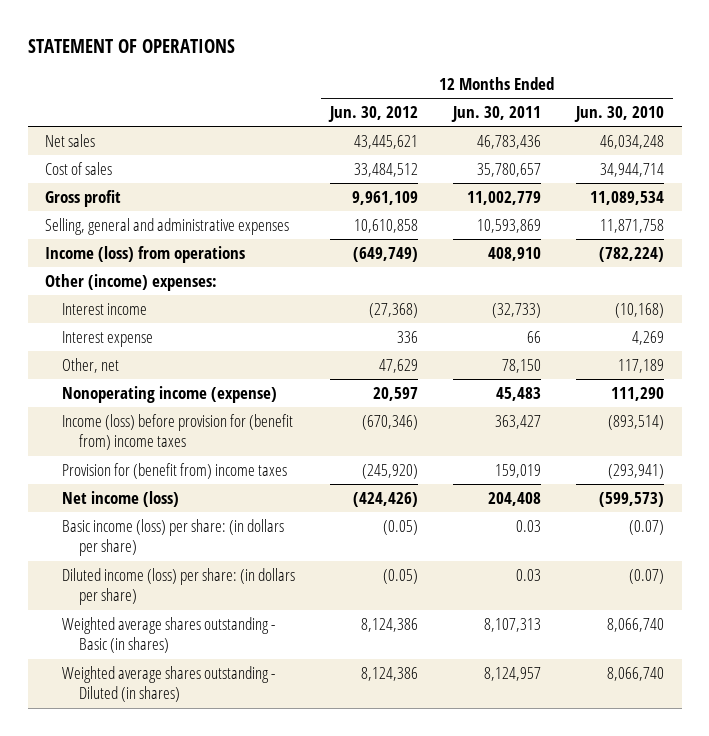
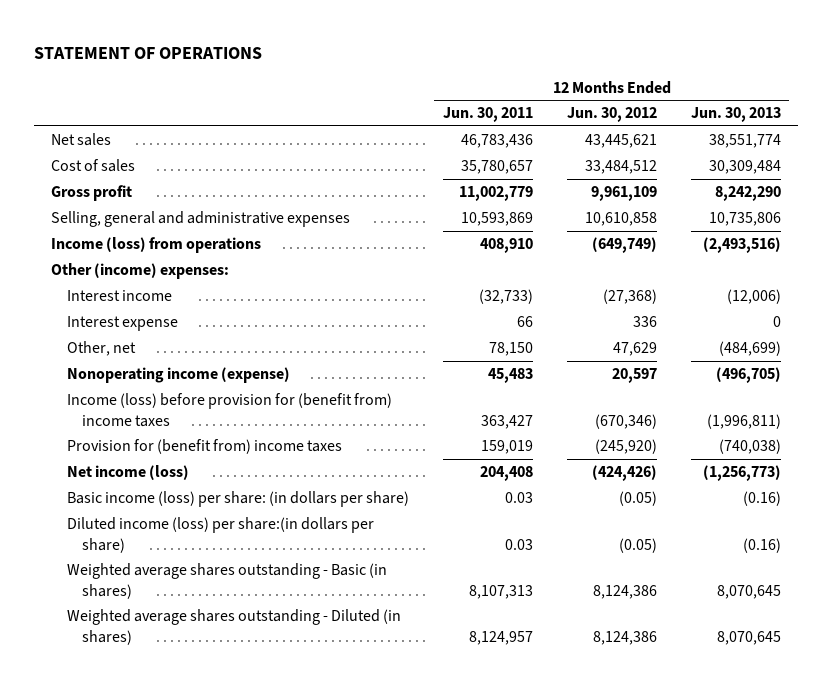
- | 12 Months Ended Jun. 30, 2012 | 12 Months Ended Jun. 30, 2011 | 12 Months Ended Jun. 30, 2010
+ | 12 Months Ended Jun. 30, 2011 | 12 Months Ended Jun. 30, 2012 | 12 Months Ended Jun. 30, 2013
- Diluted income (loss) per share: (in dollars per share) | (0.05) | 0.03 | (0.07)
+ Diluted income (loss) per share:(in dollars per share) | 0.03 | (0.05) | (0.16)

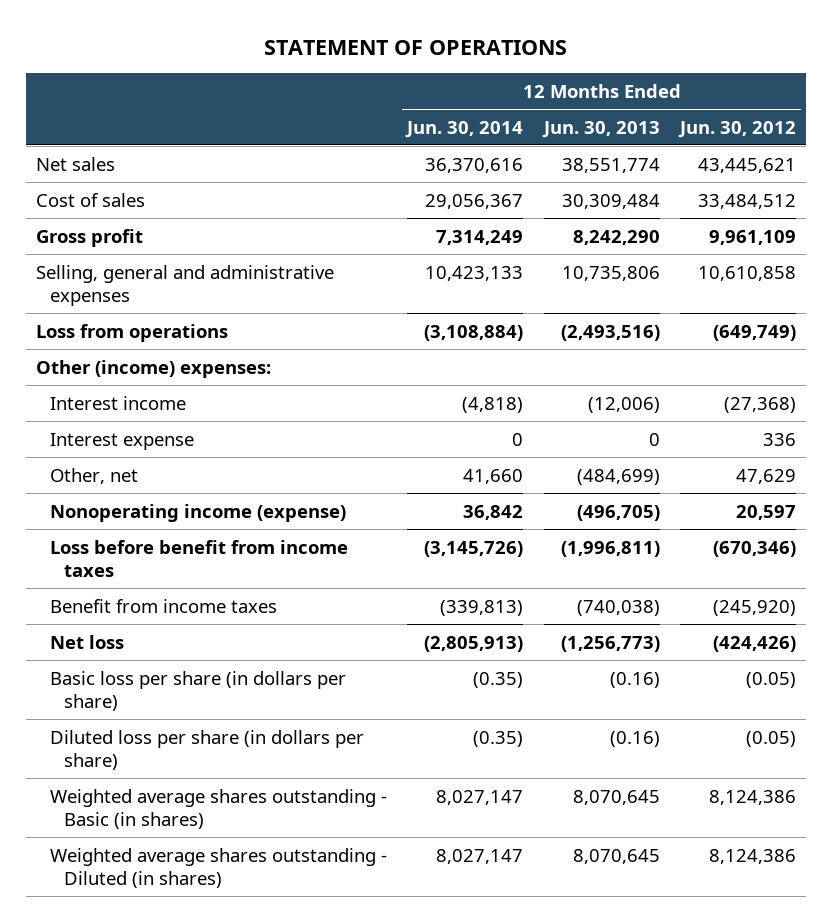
- | 12 Months Ended Jun. 30, 2011 | 12 Months Ended Jun. 30, 2012 | 12 Months Ended Jun. 30, 2013
+ | 12 Months Ended Jun. 30, 2014 | 12 Months Ended Jun. 30, 2013 | 12 Months Ended Jun. 30, 2012
- Income (loss) from operations | 408,910 | (649,749) | (2,493,516)
+ Loss from operations | (3,108,884) | (2,493,516) | (649,749)
- Income (loss) before provision for (benefit from) income taxes | 363,427 | (670,346) | (1,996,811)
- Provision for (benefit from) income taxes | 159,019 | (245,920) | (740,038)
- Net income (loss) | 204,408 | (424,426) | (1,256,773)
- Basic income (loss) per share: (in dollars per share) | 0.03 | (0.05) | (0.16)
- Diluted income (loss) per share:(in dollars per share) | 0.03 | (0.05) | (0.16)
+ Loss before benefit from income taxes | (3,145,726) | (1,996,811) | (670,346)
+ Benefit from income taxes | (339,813) | (740,038) | (245,920)
+ Net loss | (2,805,913) | (1,256,773) | (424,426)
+ Basic loss per share (in dollars per share) | (0.35) | (0.16) | (0.05)
+ Diluted loss per share (in dollars per share) | (0.35) | (0.16) | (0.05)

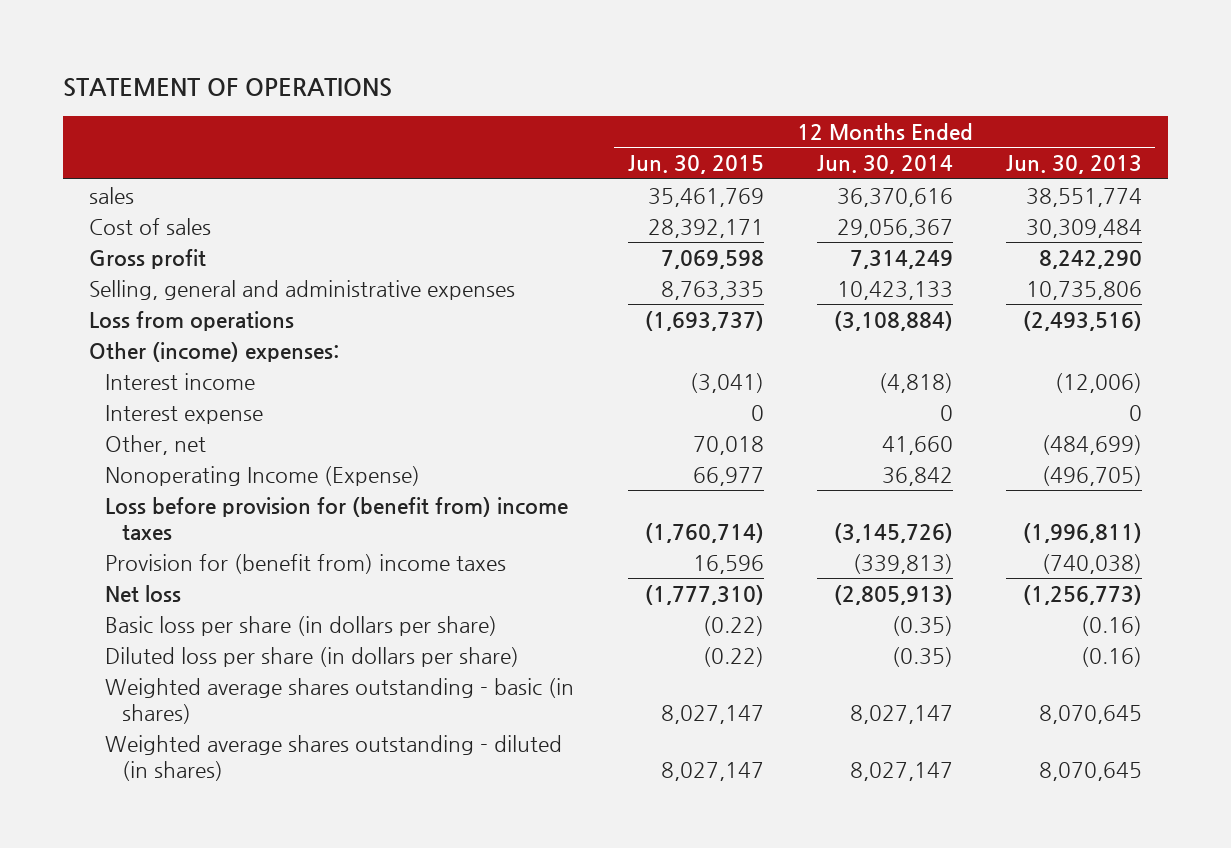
- | 12 Months Ended Jun. 30, 2014 | 12 Months Ended Jun. 30, 2013 | 12 Months Ended Jun. 30, 2012
+ | 12 Months Ended Jun. 30, 2015 | 12 Months Ended Jun. 30, 2014 | 12 Months Ended Jun. 30, 2013
- Net sales | 36,370,616 | 38,551,774 | 43,445,621
+ sales | 35,461,769 | 36,370,616 | 38,551,774
- Nonoperating income (expense) | 36,842 | (496,705) | 20,597
- Loss before benefit from income taxes | (3,145,726) | (1,996,811) | (670,346)
- Benefit from income taxes | (339,813) | (740,038) | (245,920)
+ Nonoperating Income (Expense) | 66,977 | 36,842 | (496,705)
+ Loss before provision for (benefit from) income taxes | (1,760,714) | (3,145,726) | (1,996,811)
+ Provision for (benefit from) income taxes | 16,596 | (339,813) | (740,038)
- Weighted average shares outstanding - Basic (in shares) | 8,027,147 | 8,070,645 | 8,124,386
- Weighted average shares outstanding - Diluted (in shares) | 8,027,147 | 8,070,645 | 8,124,386
+ Weighted average shares outstanding - basic (in shares) | 8,027,147 | 8,027,147 | 8,070,645
+ Weighted average shares outstanding - diluted (in shares) | 8,027,147 | 8,027,147 | 8,070,645

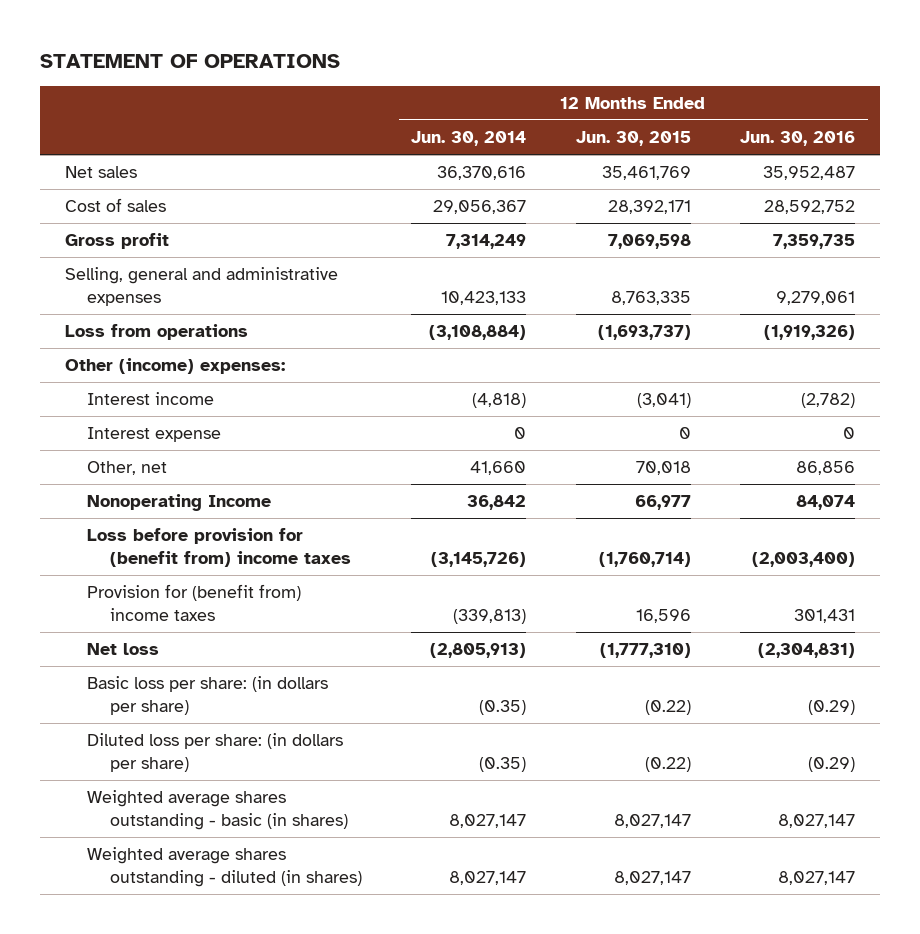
- | 12 Months Ended Jun. 30, 2015 | 12 Months Ended Jun. 30, 2014 | 12 Months Ended Jun. 30, 2013
+ | 12 Months Ended Jun. 30, 2014 | 12 Months Ended Jun. 30, 2015 | 12 Months Ended Jun. 30, 2016
- sales | 35,461,769 | 36,370,616 | 38,551,774
+ Net sales | 36,370,616 | 35,461,769 | 35,952,487
- Nonoperating Income (Expense) | 66,977 | 36,842 | (496,705)
+ Nonoperating Income | 36,842 | 66,977 | 84,074
- Basic loss per share (in dollars per share) | (0.22) | (0.35) | (0.16)
- Diluted loss per share (in dollars per share) | (0.22) | (0.35) | (0.16)
+ Basic loss per share: (in dollars per share) | (0.35) | (0.22) | (0.29)
+ Diluted loss per share: (in dollars per share) | (0.35) | (0.22) | (0.29)

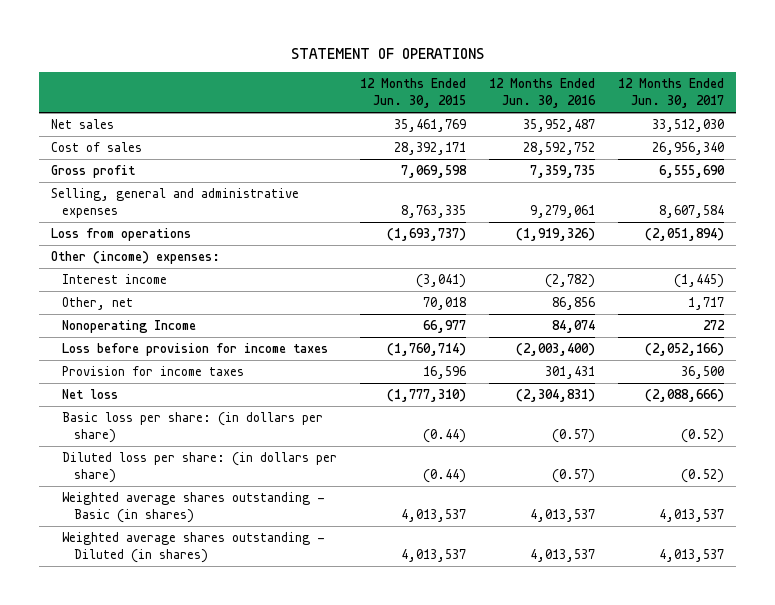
- | 12 Months Ended Jun. 30, 2014 | 12 Months Ended Jun. 30, 2015 | 12 Months Ended Jun. 30, 2016
+ | 12 Months Ended Jun. 30, 2015 | 12 Months Ended Jun. 30, 2016 | 12 Months Ended Jun. 30, 2017
- Interest expense | 0 | 0 | 0
- Loss before provision for (benefit from) income taxes | (3,145,726) | (1,760,714) | (2,003,400)
- Provision for (benefit from) income taxes | (339,813) | 16,596 | 301,431
+ Loss before provision for income taxes | (1,760,714) | (2,003,400) | (2,052,166)
+ Provision for income taxes | 16,596 | 301,431 | 36,500
- Basic loss per share: (in dollars per share) | (0.35) | (0.22) | (0.29)
- Diluted loss per share: (in dollars per share) | (0.35) | (0.22) | (0.29)
- Weighted average shares outstanding - basic (in shares) | 8,027,147 | 8,027,147 | 8,027,147
- Weighted average shares outstanding - diluted (in shares) | 8,027,147 | 8,027,147 | 8,027,147
+ Basic loss per share: (in dollars per share) | (0.44) | (0.57) | (0.52)
+ Diluted loss per share: (in dollars per share) | (0.44) | (0.57) | (0.52)
+ Weighted average shares outstanding - Basic (in shares) | 4,013,537 | 4,013,537 | 4,013,537
+ Weighted average shares outstanding - Diluted (in shares) | 4,013,537 | 4,013,537 | 4,013,537

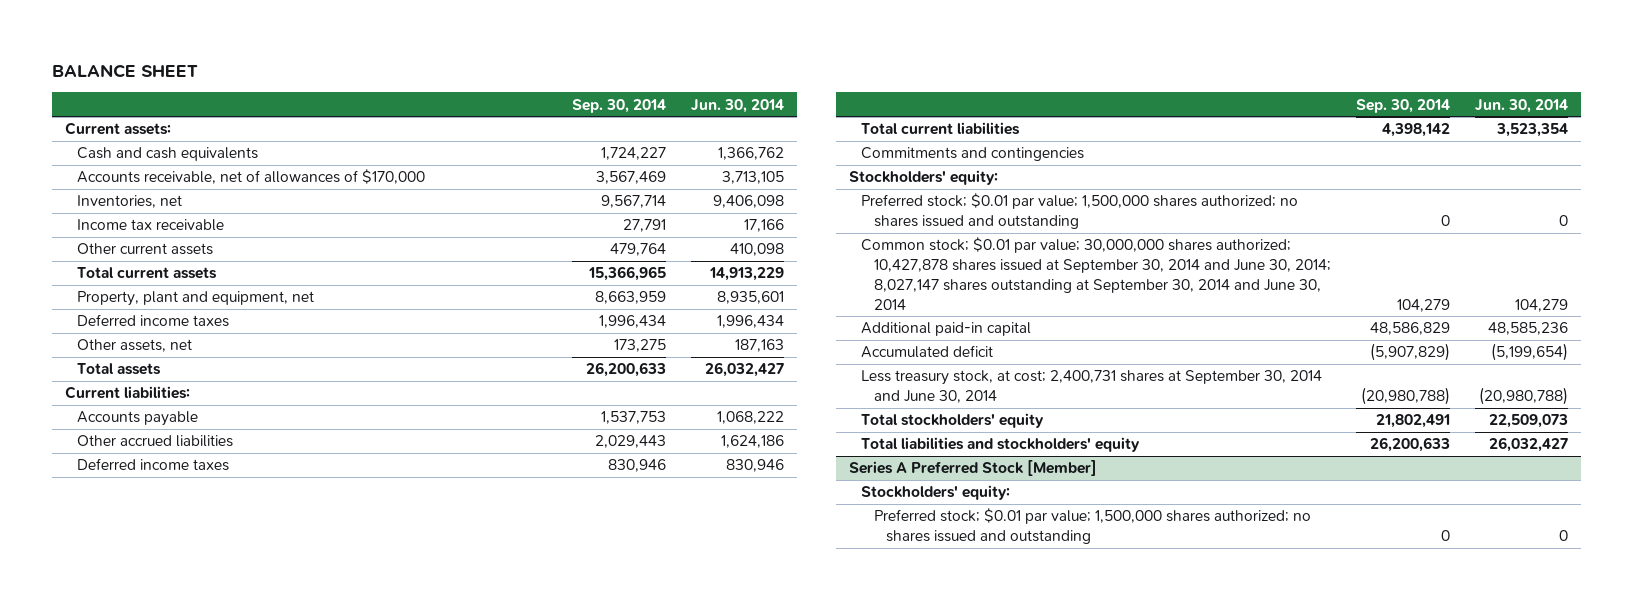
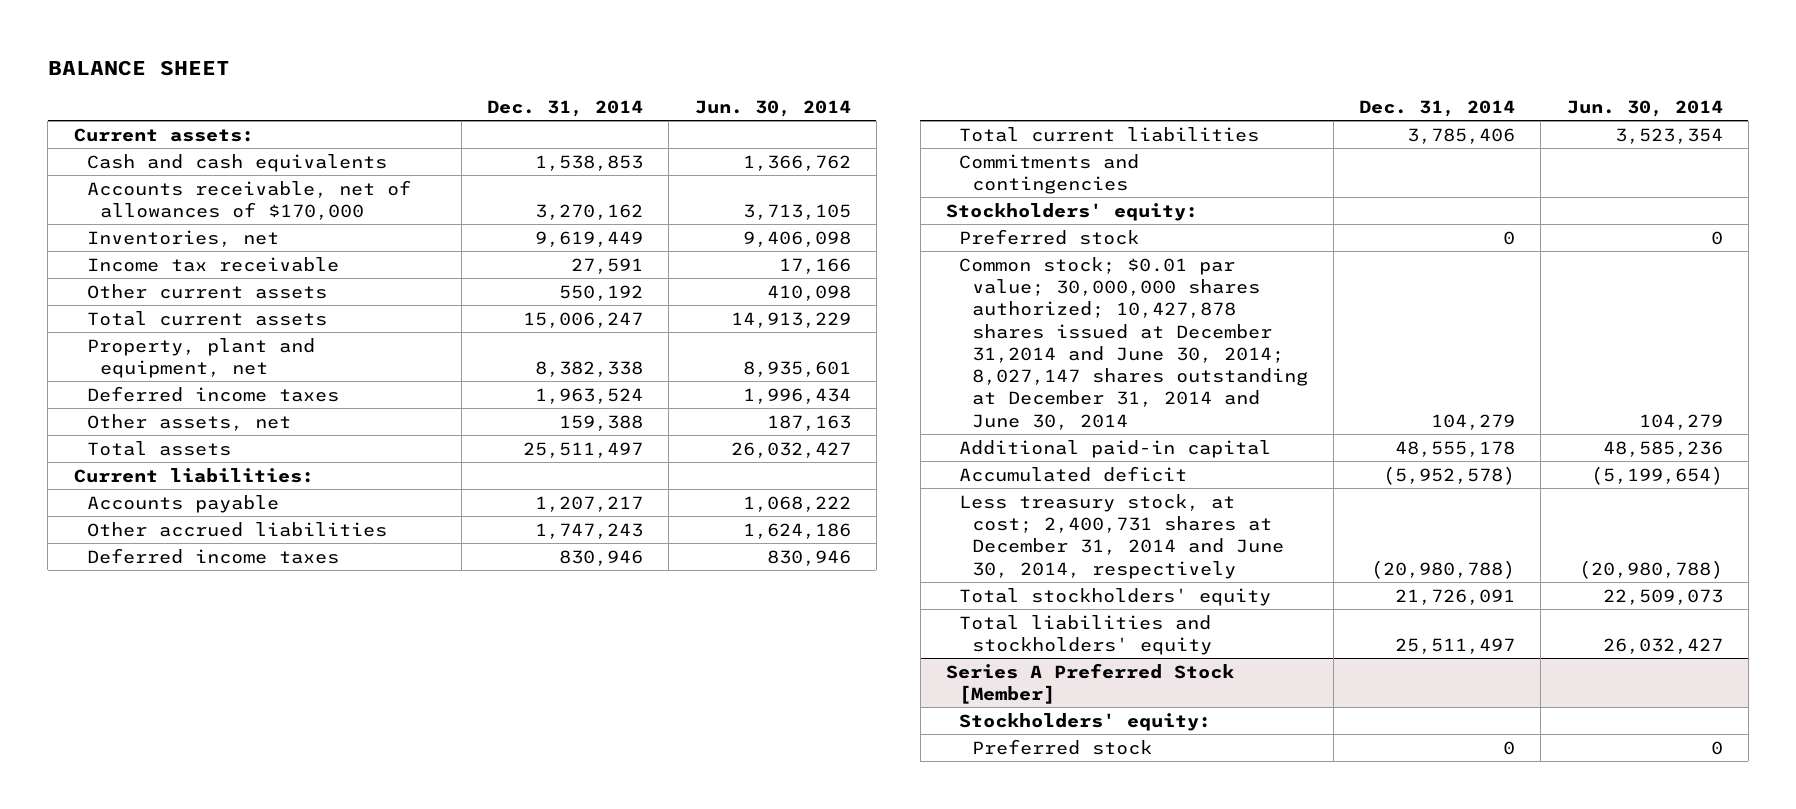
- | Sep. 30, 2014 | Jun. 30, 2014
+ | Dec. 31, 2014 | Jun. 30, 2014
- Preferred stock; $0.01 par value; 1,500,000 shares authorized; no shares issued and outstanding | 0 | 0
- Common stock; $0.01 par value; 30,000,000 shares authorized; 10,427,878 shares issued at September 30, 2014 and June 30, 2014; 8,027,147 shares outstanding at September 30, 2014 and June 30, 2014 | 104,279 | 104,279
+ Preferred stock | 0 | 0
+ Common stock; $0.01 par value; 30,000,000 shares authorized; 10,427,878 shares issued at December 31,2014 and June 30, 2014; 8,027,147 shares outstanding at December 31, 2014 and June 30, 2014 | 104,279 | 104,279
- Less treasury stock, at cost; 2,400,731 shares at September 30, 2014 and June 30, 2014 | (20,980,788) | (20,980,788)
+ Less treasury stock, at cost; 2,400,731 shares at December 31, 2014 and June 30, 2014, respectively | (20,980,788) | (20,980,788)
@ Series A Preferred Stock [Member]
- Preferred stock; $0.01 par value; 1,500,000 shares authorized; no shares issued and outstanding | 0 | 0
+ Preferred stock | 0 | 0

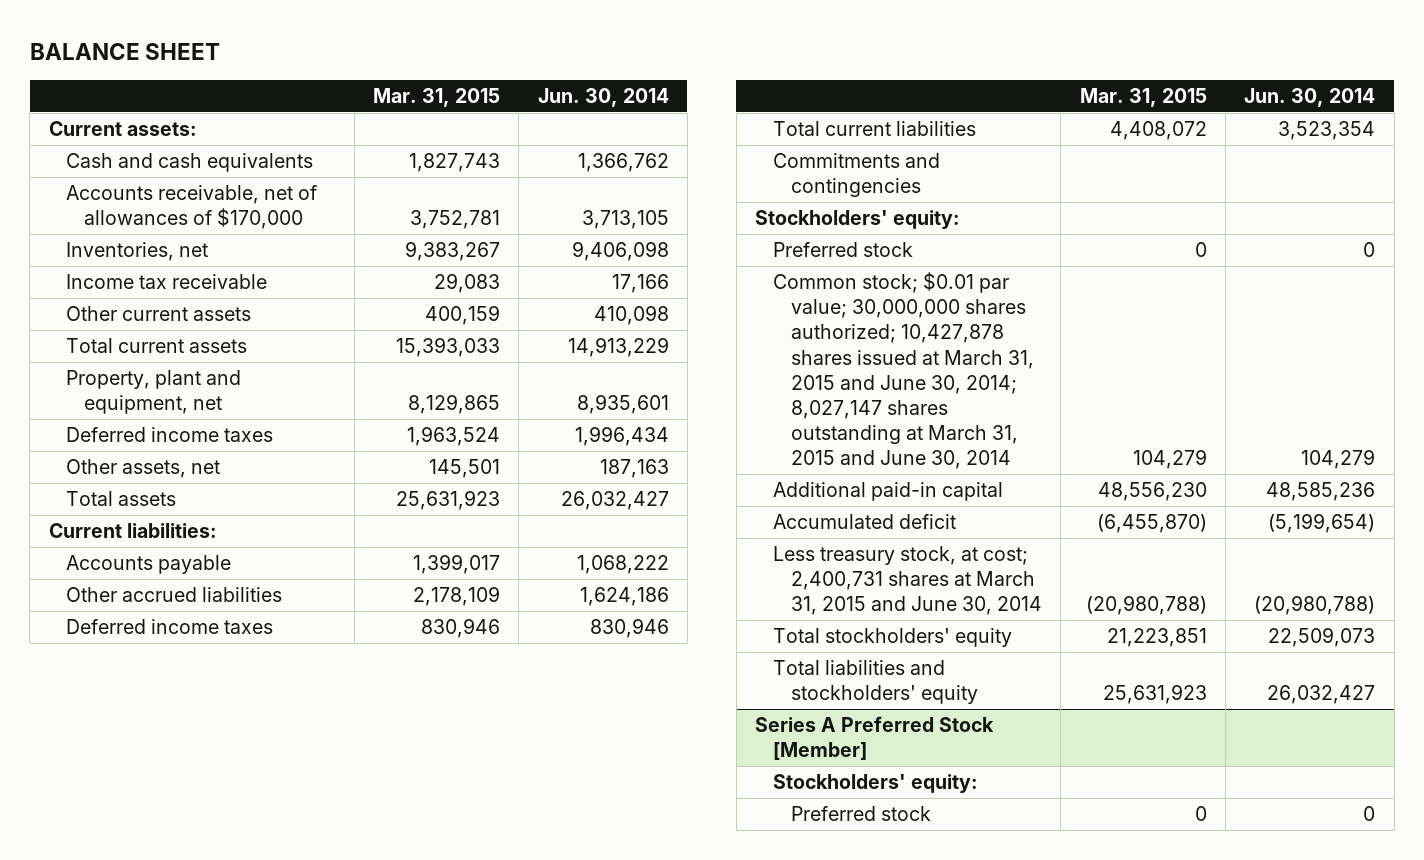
- | Dec. 31, 2014 | Jun. 30, 2014
+ | Mar. 31, 2015 | Jun. 30, 2014
- Common stock; $0.01 par value; 30,000,000 shares authorized; 10,427,878 shares issued at December 31,2014 and June 30, 2014; 8,027,147 shares outstanding at December 31, 2014 and June 30, 2014 | 104,279 | 104,279
+ Common stock; $0.01 par value; 30,000,000 shares authorized; 10,427,878 shares issued at March 31, 2015 and June 30, 2014; 8,027,147 shares outstanding at March 31, 2015 and June 30, 2014 | 104,279 | 104,279
- Less treasury stock, at cost; 2,400,731 shares at December 31, 2014 and June 30, 2014, respectively | (20,980,788) | (20,980,788)
+ Less treasury stock, at cost; 2,400,731 shares at March 31, 2015 and June 30, 2014 | (20,980,788) | (20,980,788)

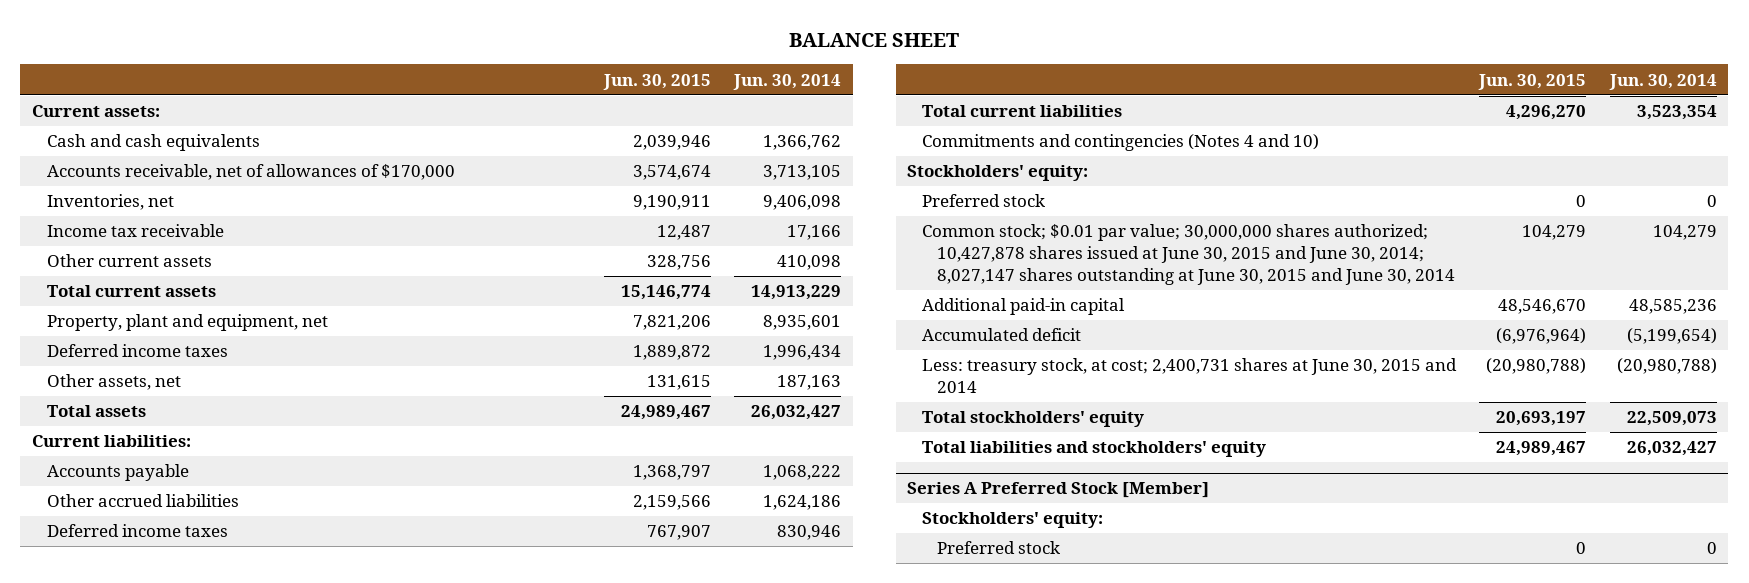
- | Mar. 31, 2015 | Jun. 30, 2014
+ | Jun. 30, 2015 | Jun. 30, 2014
- Commitments and contingencies
+ Commitments and contingencies (Notes 4 and 10)
- Common stock; $0.01 par value; 30,000,000 shares authorized; 10,427,878 shares issued at March 31, 2015 and June 30, 2014; 8,027,147 shares outstanding at March 31, 2015 and June 30, 2014 | 104,279 | 104,279
+ Common stock; $0.01 par value; 30,000,000 shares authorized; 10,427,878 shares issued at June 30, 2015 and June 30, 2014; 8,027,147 shares outstanding at June 30, 2015 and June 30, 2014 | 104,279 | 104,279
- Less treasury stock, at cost; 2,400,731 shares at March 31, 2015 and June 30, 2014 | (20,980,788) | (20,980,788)
+ Less: treasury stock, at cost; 2,400,731 shares at June 30, 2015 and 2014 | (20,980,788) | (20,980,788)

